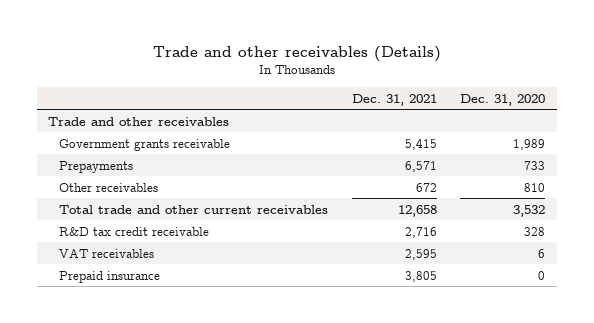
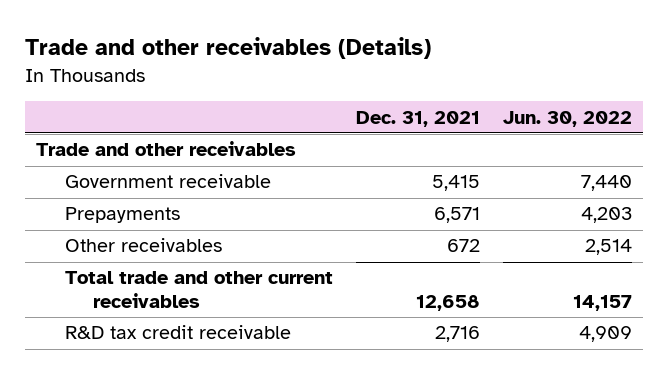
- | Dec. 31, 2021 | Dec. 31, 2020
+ | Dec. 31, 2021 | Jun. 30, 2022
- Government grants receivable | 5,415 | 1,989
+ Government receivable | 5,415 | 7,440
- VAT receivables | 2,595 | 6
- Prepaid insurance | 3,805 | 0

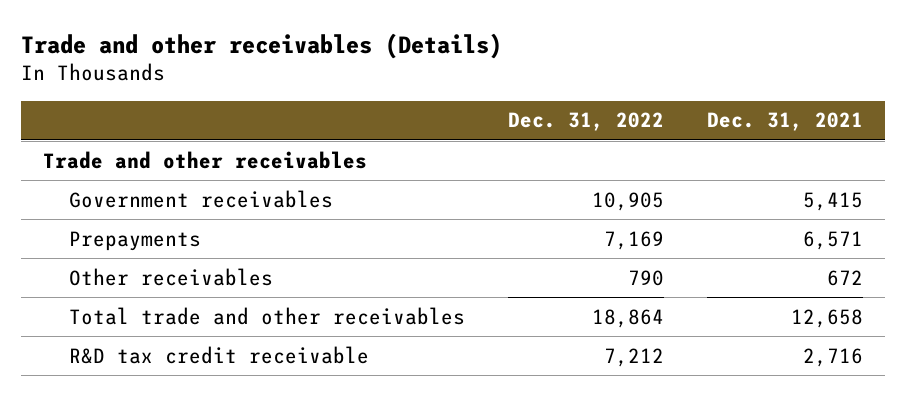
- | Dec. 31, 2021 | Jun. 30, 2022
+ | Dec. 31, 2022 | Dec. 31, 2021
- Government receivable | 5,415 | 7,440
+ Government receivables | 10,905 | 5,415
- Total trade and other current receivables | 12,658 | 14,157
+ Total trade and other receivables | 18,864 | 12,658

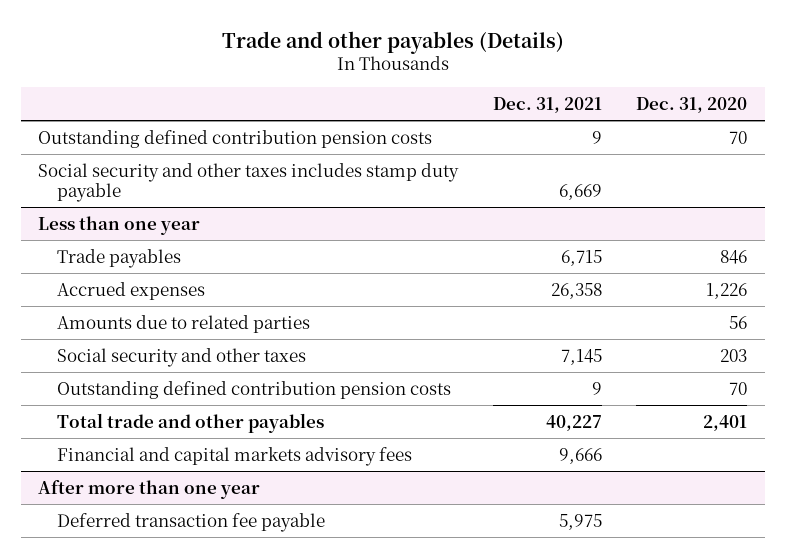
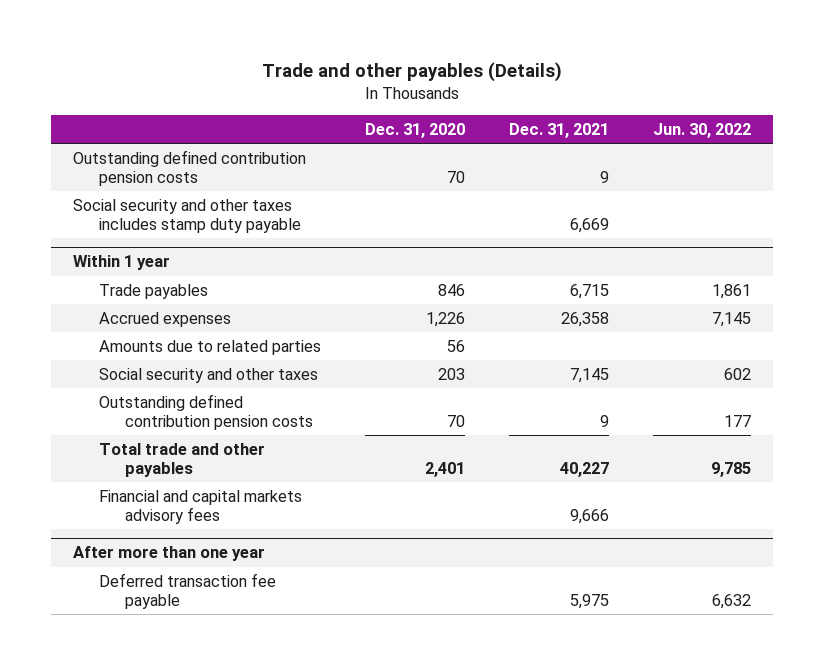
- | Dec. 31, 2021 | Dec. 31, 2020
+ | Dec. 31, 2020 | Dec. 31, 2021 | Jun. 30, 2022
- Less than one year
+ Within 1 year

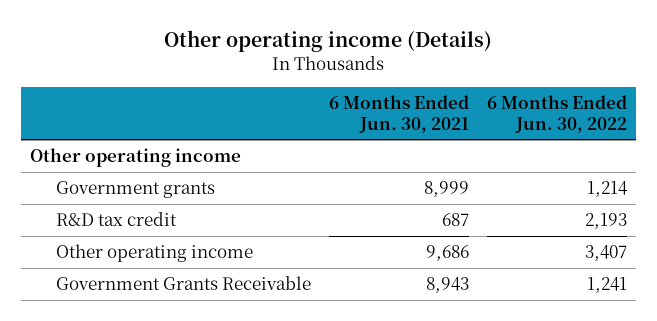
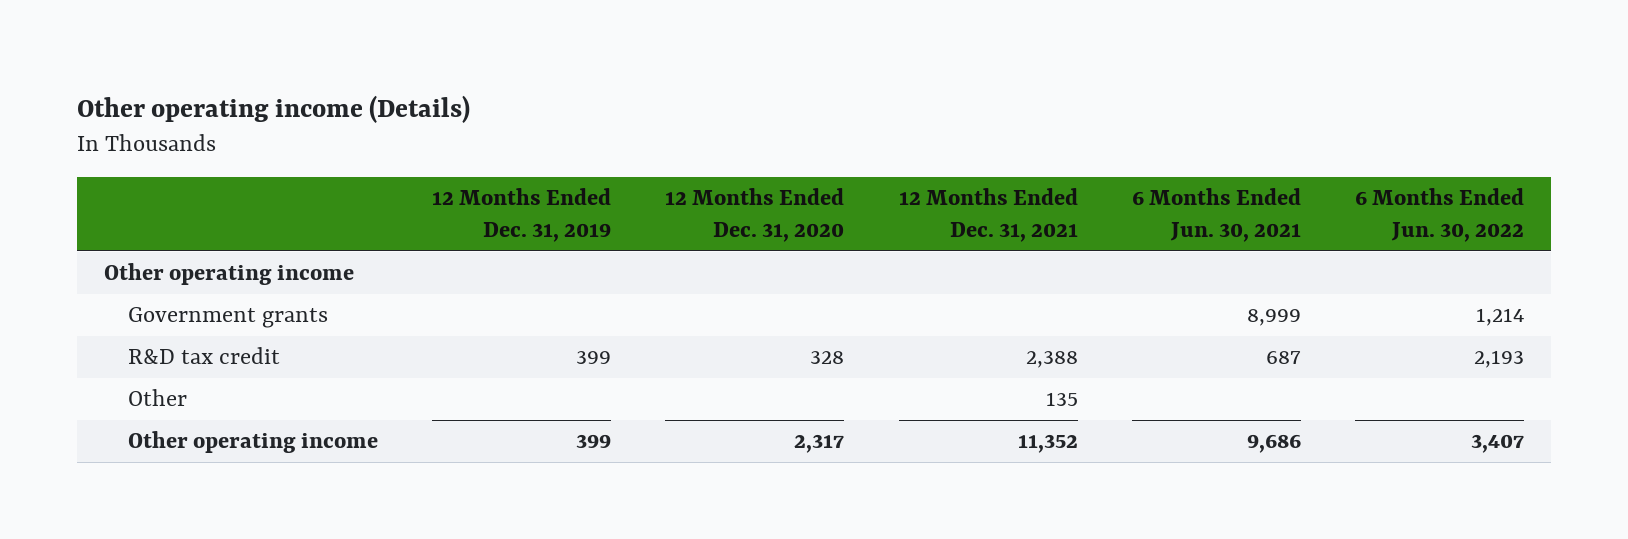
- | 6 Months Ended Jun. 30, 2021 | 6 Months Ended Jun. 30, 2022
+ | 12 Months Ended Dec. 31, 2019 | 12 Months Ended Dec. 31, 2020 | 12 Months Ended Dec. 31, 2021 | 6 Months Ended Jun. 30, 2021 | 6 Months Ended Jun. 30, 2022
+ Other | | | 135 | |
- Government Grants Receivable | 8,943 | 1,241

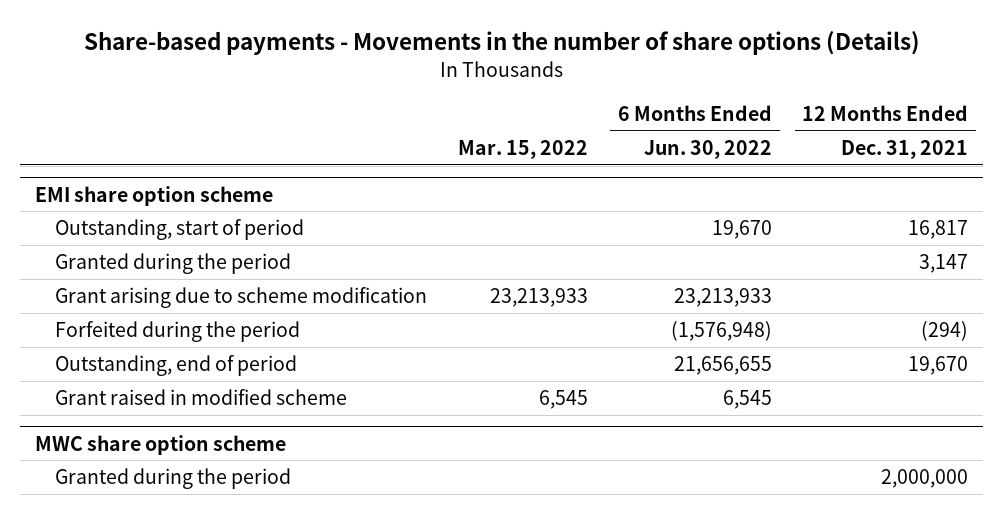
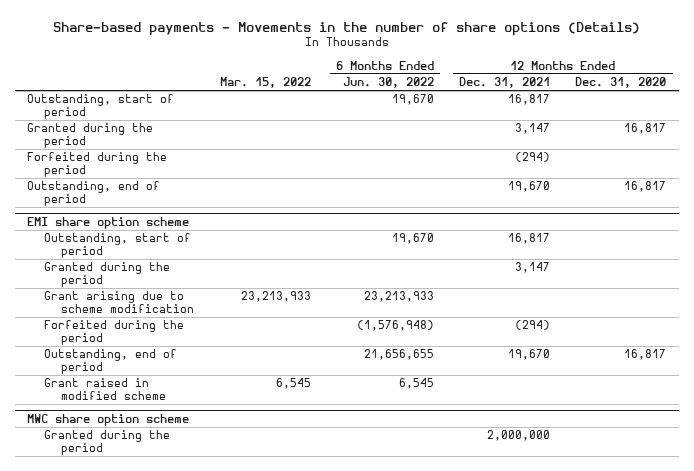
- | Mar. 15, 2022 | 6 Months Ended Jun. 30, 2022 | 12 Months Ended Dec. 31, 2021
+ | Mar. 15, 2022 | 6 Months Ended Jun. 30, 2022 | 12 Months Ended Dec. 31, 2021 | 12 Months Ended Dec. 31, 2020
+ Outstanding, start of period | | 19,670 | 16,817 |
+ Granted during the period | | | 3,147 | 16,817
+ Forfeited during the period | | | (294) |
+ Outstanding, end of period | | | 19,670 | 16,817

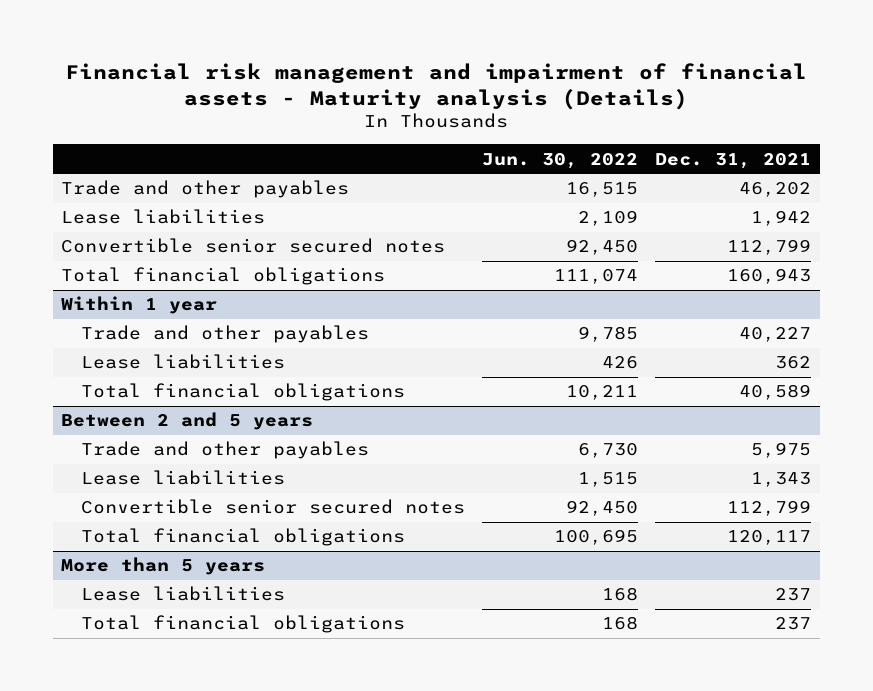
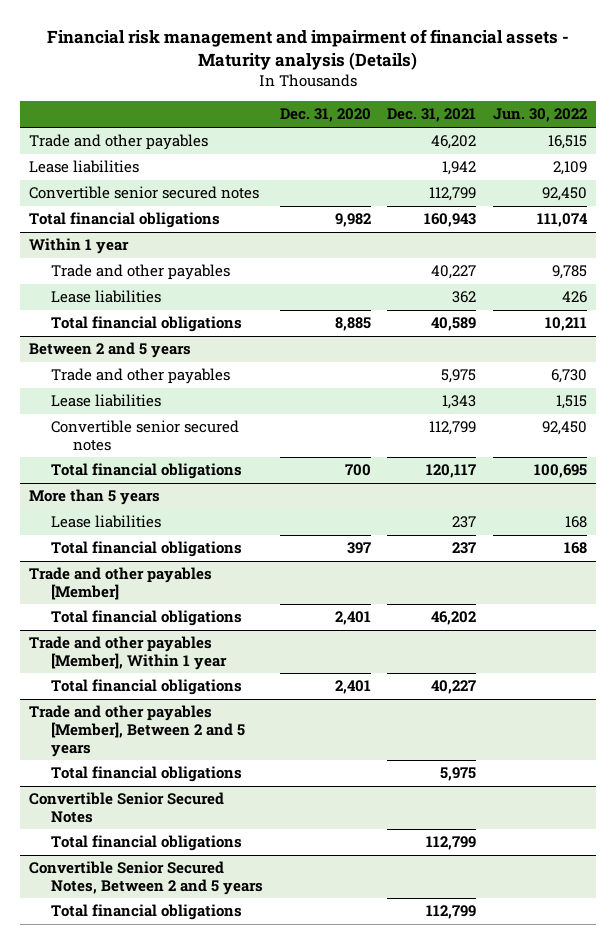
- | Jun. 30, 2022 | Dec. 31, 2021
+ | Dec. 31, 2020 | Dec. 31, 2021 | Jun. 30, 2022
+ Trade and other payables [Member]
+ Total financial obligations | 2,401 | 46,202 |
+ Trade and other payables [Member], Within 1 year
+ Total financial obligations | 2,401 | 40,227 |
+ Trade and other payables [Member], Between 2 and 5 years
+ Total financial obligations | | 5,975 |
+ Convertible Senior Secured Notes
+ Total financial obligations | | 112,799 |
+ Convertible Senior Secured Notes, Between 2 and 5 years
+ Total financial obligations | | 112,799 |

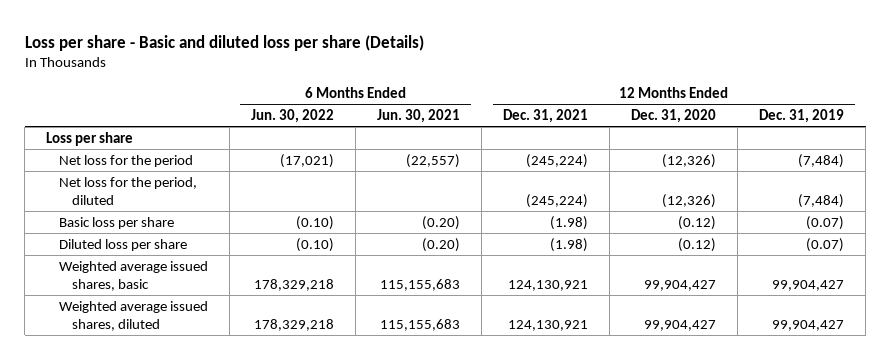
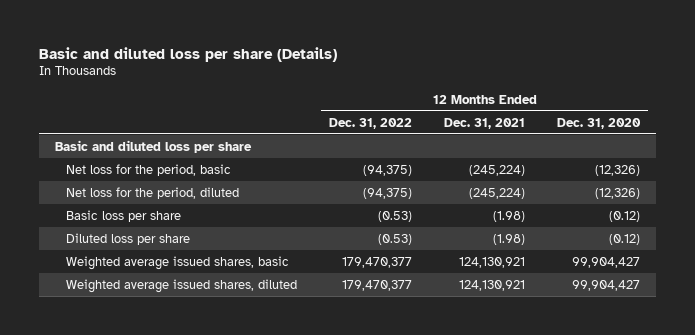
- Loss per share - Basic and diluted loss per share (Details)
+ Basic and diluted loss per share (Details)
- | 6 Months Ended Jun. 30, 2022 | 6 Months Ended Jun. 30, 2021 | 12 Months Ended Dec. 31, 2021 | 12 Months Ended Dec. 31, 2020 | 12 Months Ended Dec. 31, 2019
+ | 12 Months Ended Dec. 31, 2022 | 12 Months Ended Dec. 31, 2021 | 12 Months Ended Dec. 31, 2020
- Loss per share
- Net loss for the period | (17,021) | (22,557) | (245,224) | (12,326) | (7,484)
+ Basic and diluted loss per share
+ Net loss for the period, basic | (94,375) | (245,224) | (12,326)

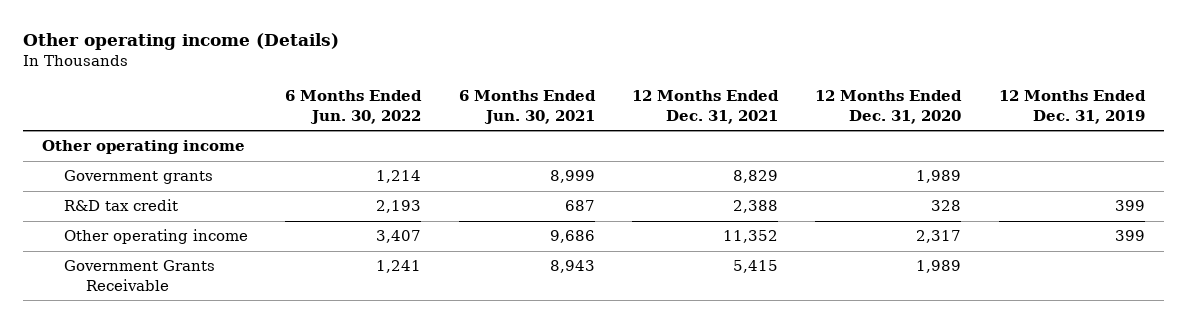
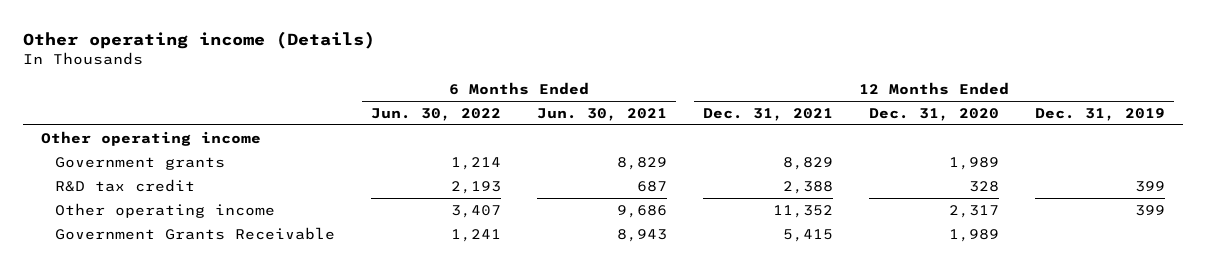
- Government grants | 1,214 | 8,999 | 8,829 | 1,989 |
+ Government grants | 1,214 | 8,829 | 8,829 | 1,989 |

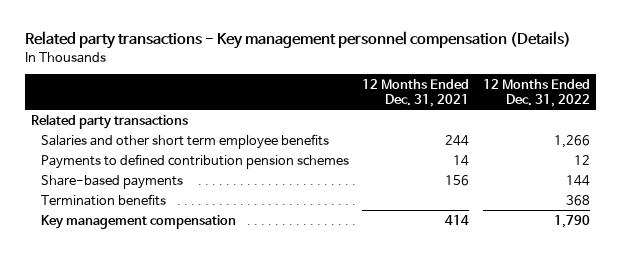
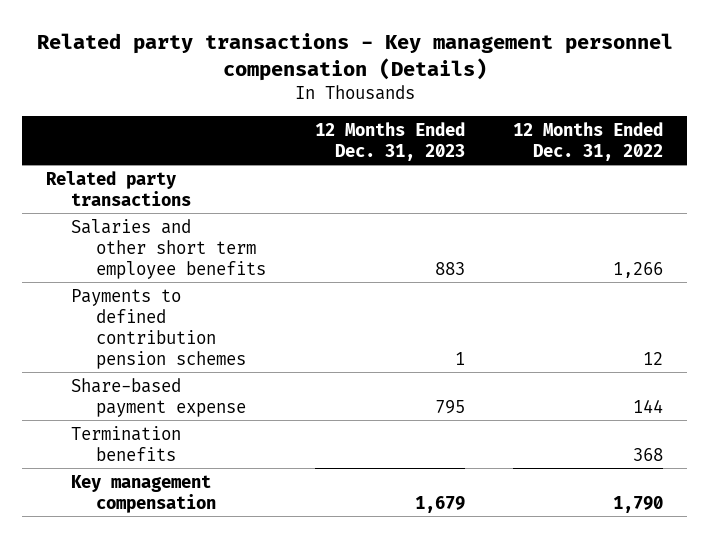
- | 12 Months Ended Dec. 31, 2021 | 12 Months Ended Dec. 31, 2022
+ | 12 Months Ended Dec. 31, 2023 | 12 Months Ended Dec. 31, 2022
- Share-based payments | 156 | 144
+ Share-based payment expense | 795 | 144

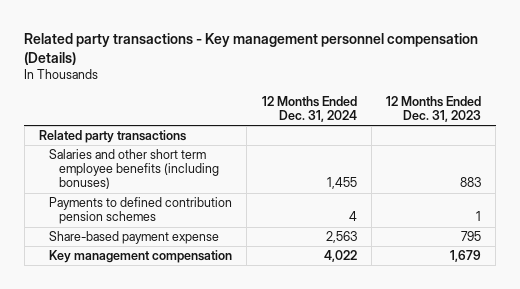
- | 12 Months Ended Dec. 31, 2023 | 12 Months Ended Dec. 31, 2022
+ | 12 Months Ended Dec. 31, 2024 | 12 Months Ended Dec. 31, 2023
- Salaries and other short term employee benefits | 883 | 1,266
+ Salaries and other short term employee benefits (including bonuses) | 1,455 | 883
- Termination benefits | | 368

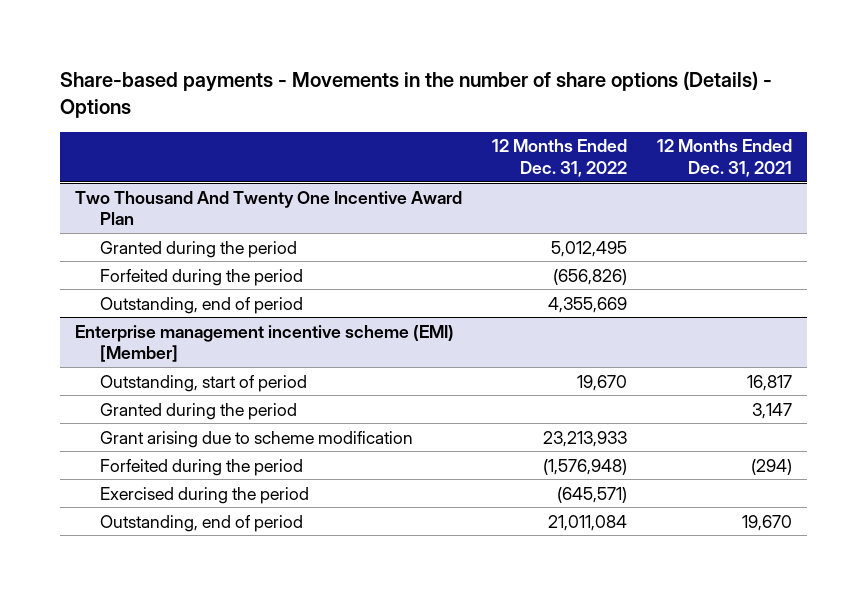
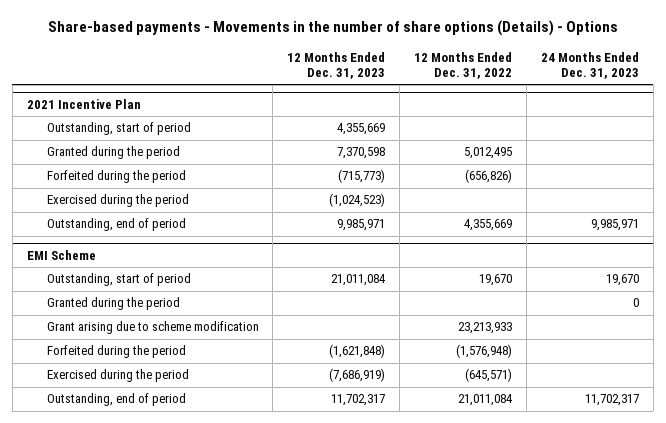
- | 12 Months Ended Dec. 31, 2022 | 12 Months Ended Dec. 31, 2021
+ | 12 Months Ended Dec. 31, 2023 | 12 Months Ended Dec. 31, 2022 | 24 Months Ended Dec. 31, 2023
- Two Thousand And Twenty One Incentive Award Plan
+ 2021 Incentive Plan
+ Outstanding, start of period | 4,355,669 | |
+ Exercised during the period | (1,024,523) | |
- Enterprise management incentive scheme (EMI) [Member]
+ EMI Scheme

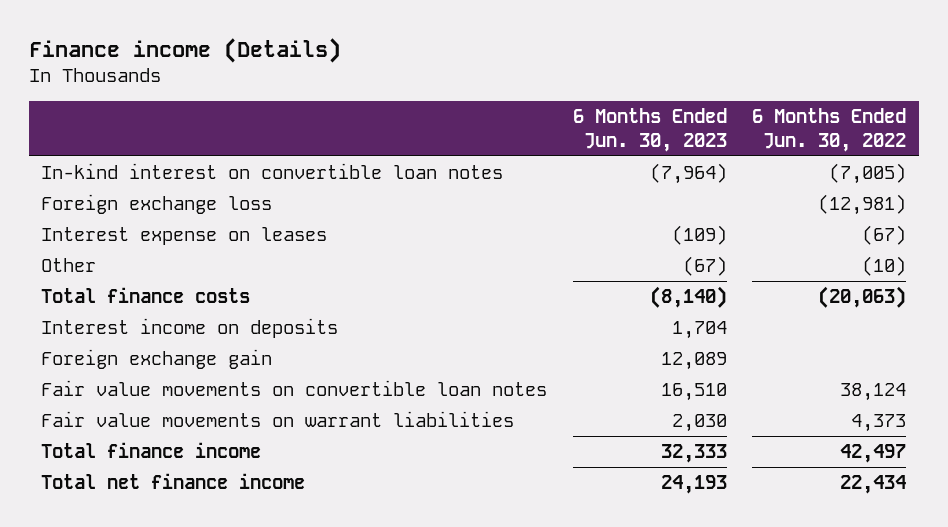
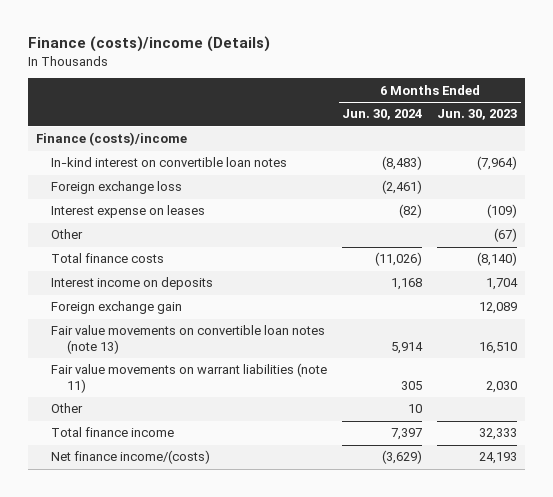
- Finance income (Details)
+ Finance (costs)/income (Details)
- | 6 Months Ended Jun. 30, 2023 | 6 Months Ended Jun. 30, 2022
+ | 6 Months Ended Jun. 30, 2024 | 6 Months Ended Jun. 30, 2023
+ Finance (costs)/income
- Fair value movements on convertible loan notes | 16,510 | 38,124
- Fair value movements on warrant liabilities | 2,030 | 4,373
+ Fair value movements on convertible loan notes (note 13) | 5,914 | 16,510
+ Fair value movements on warrant liabilities (note 11) | 305 | 2,030
+ Other | 10 |
- Total net finance income | 24,193 | 22,434
+ Net finance income/(costs) | (3,629) | 24,193

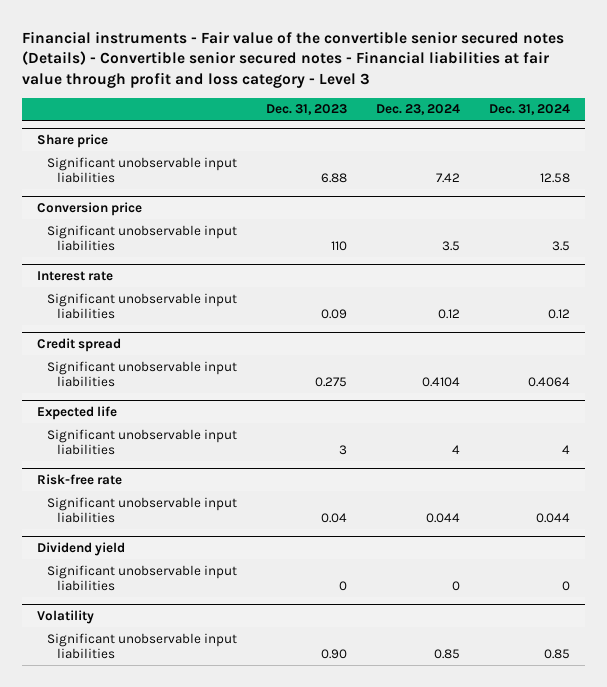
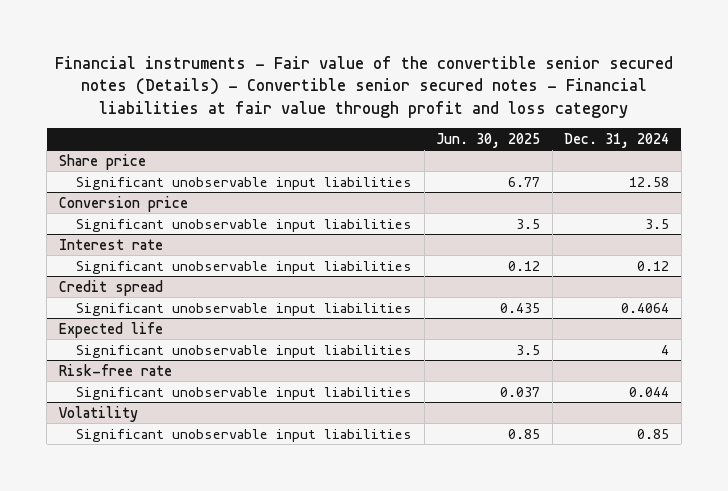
- Financial instruments - Fair value of the convertible senior secured notes (Details) - Convertible senior secured notes - Financial liabilities at fair value through profit and loss category - Level 3
+ Financial instruments - Fair value of the convertible senior secured notes (Details) - Convertible senior secured notes - Financial liabilities at fair value through profit and loss category
- | Dec. 31, 2023 | Dec. 23, 2024 | Dec. 31, 2024
+ | Jun. 30, 2025 | Dec. 31, 2024
- Dividend yield
- Significant unobservable input liabilities | 0 | 0 | 0

